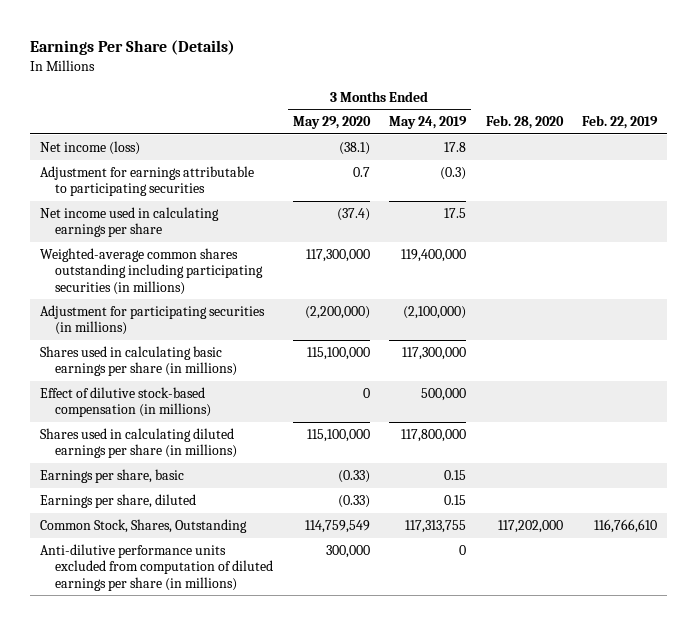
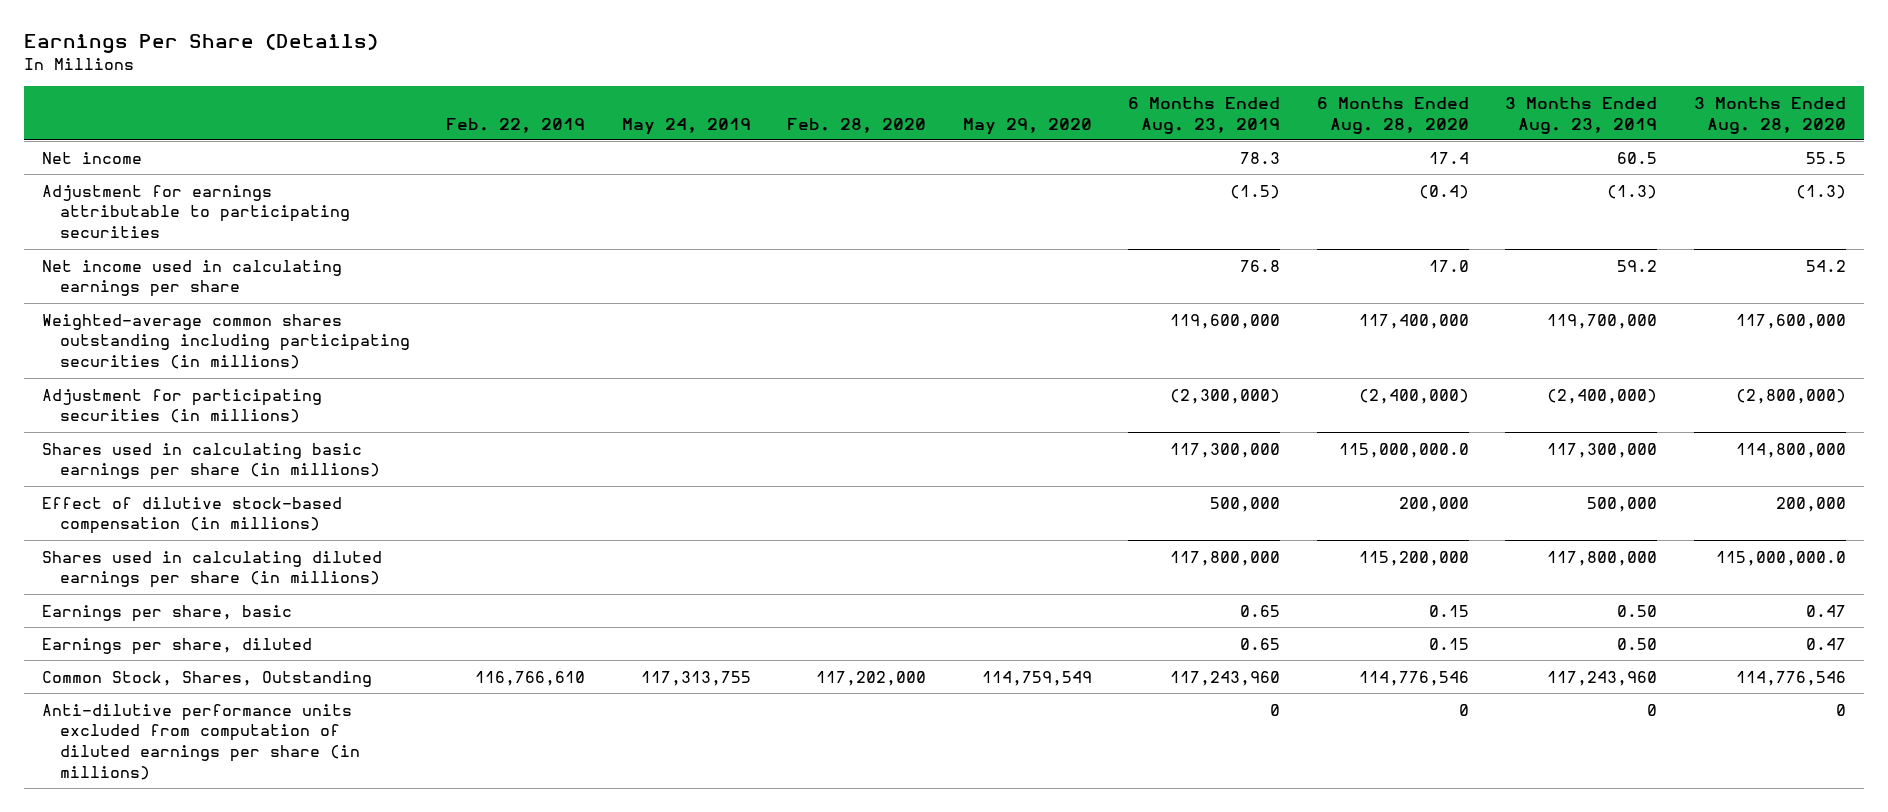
- | 3 Months Ended May 29, 2020 | 3 Months Ended May 24, 2019 | Feb. 28, 2020 | Feb. 22, 2019
+ | Feb. 22, 2019 | May 24, 2019 | Feb. 28, 2020 | May 29, 2020 | 6 Months Ended Aug. 23, 2019 | 6 Months Ended Aug. 28, 2020 | 3 Months Ended Aug. 23, 2019 | 3 Months Ended Aug. 28, 2020
- Net income (loss) | (38.1) | 17.8 | |
+ Net income | | | | | 78.3 | 17.4 | 60.5 | 55.5

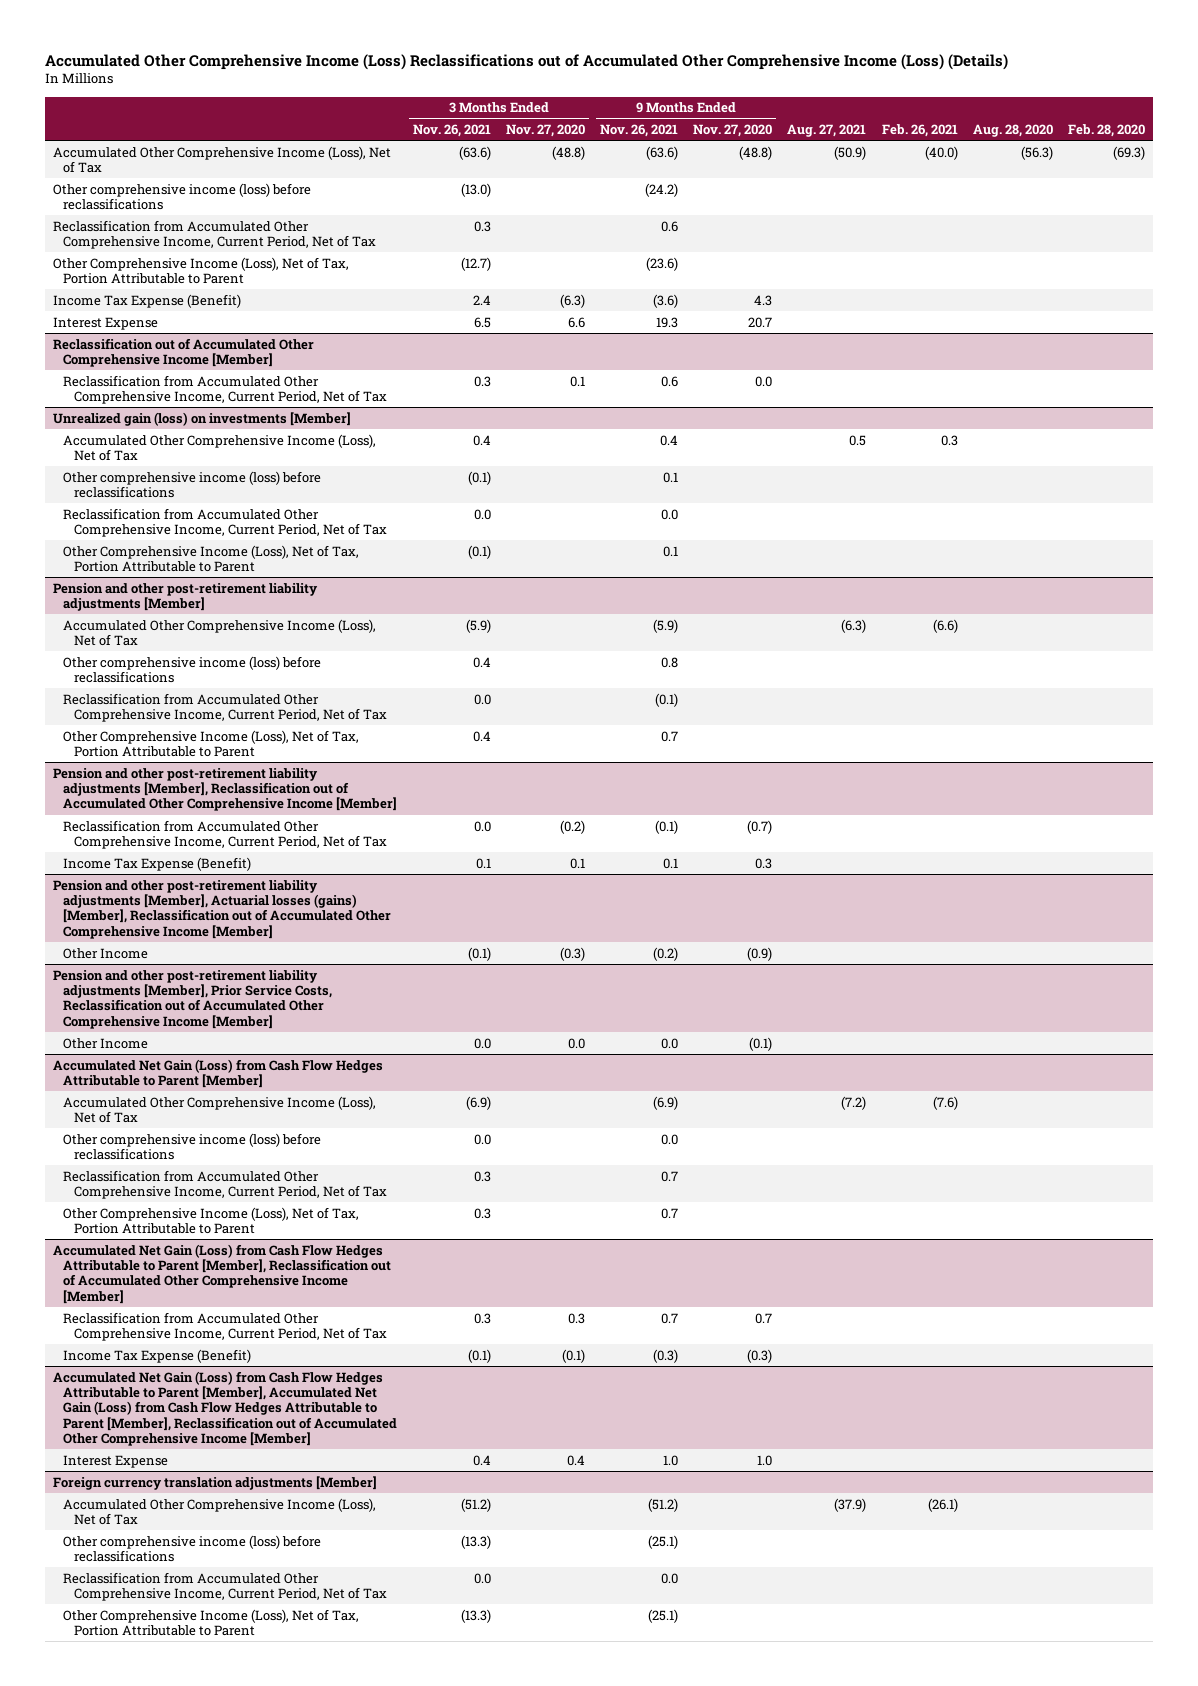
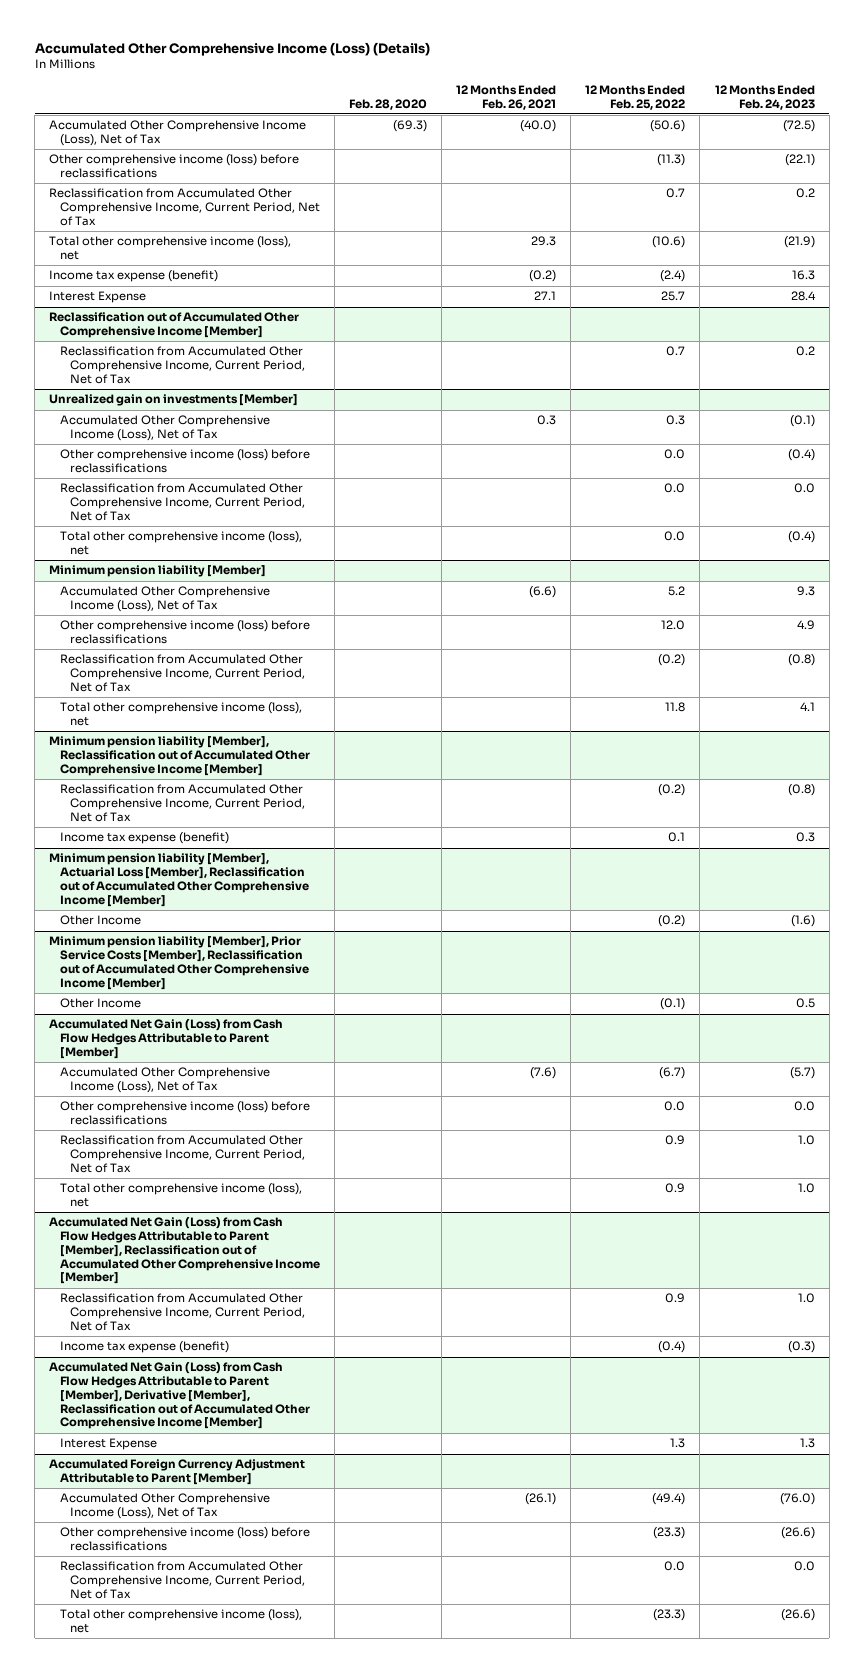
- Accumulated Other Comprehensive Income (Loss) Reclassifications out of Accumulated Other Comprehensive Income (Loss) (Details)
+ Accumulated Other Comprehensive Income (Loss) (Details)
- | 3 Months Ended Nov. 26, 2021 | 3 Months Ended Nov. 27, 2020 | 9 Months Ended Nov. 26, 2021 | 9 Months Ended Nov. 27, 2020 | Aug. 27, 2021 | Feb. 26, 2021 | Aug. 28, 2020 | Feb. 28, 2020
+ | Feb. 28, 2020 | 12 Months Ended Feb. 26, 2021 | 12 Months Ended Feb. 25, 2022 | 12 Months Ended Feb. 24, 2023
- Other Comprehensive Income (Loss), Net of Tax, Portion Attributable to Parent | (12.7) | | (23.6) | | | | |
- Income Tax Expense (Benefit) | 2.4 | (6.3) | (3.6) | 4.3 | | | |
+ Total other comprehensive income (loss), net | | 29.3 | (10.6) | (21.9)
+ Income tax expense (benefit) | | (0.2) | (2.4) | 16.3
- Unrealized gain (loss) on investments [Member]
+ Unrealized gain on investments [Member]
- Other Comprehensive Income (Loss), Net of Tax, Portion Attributable to Parent | (0.1) | | 0.1 | | | | |
- Pension and other post-retirement liability adjustments [Member]
+ Total other comprehensive income (loss), net | | | 0.0 | (0.4)
+ Minimum pension liability [Member]
- Other Comprehensive Income (Loss), Net of Tax, Portion Attributable to Parent | 0.4 | | 0.7 | | | | |
- Pension and other post-retirement liability adjustments [Member], Reclassification out of Accumulated Other Comprehensive Income [Member]
+ Total other comprehensive income (loss), net | | | 11.8 | 4.1
+ Minimum pension liability [Member], Reclassification out of Accumulated Other Comprehensive Income [Member]
- Income Tax Expense (Benefit) | 0.1 | 0.1 | 0.1 | 0.3 | | | |
- Pension and other post-retirement liability adjustments [Member], Actuarial losses (gains) [Member], Reclassification out of Accumulated Other Comprehensive Income [Member]
+ Income tax expense (benefit) | | | 0.1 | 0.3
+ Minimum pension liability [Member], Actuarial Loss [Member], Reclassification out of Accumulated Other Comprehensive Income [Member]
- Pension and other post-retirement liability adjustments [Member], Prior Service Costs, Reclassification out of Accumulated Other Comprehensive Income [Member]
+ Minimum pension liability [Member], Prior Service Costs [Member], Reclassification out of Accumulated Other Comprehensive Income [Member]
@ Accumulated Net Gain (Loss) from Cash Flow Hedges Attributable to Parent [Member]
- Other Comprehensive Income (Loss), Net of Tax, Portion Attributable to Parent | 0.3 | | 0.7 | | | | |
+ Total other comprehensive income (loss), net | | | 0.9 | 1.0
@ Accumulated Net Gain (Loss) from Cash Flow Hedges Attributable to Parent [Member], Reclassification out of Accumulated Other Comprehensive Income [Member]
- Income Tax Expense (Benefit) | (0.1) | (0.1) | (0.3) | (0.3) | | | |
- Accumulated Net Gain (Loss) from Cash Flow Hedges Attributable to Parent [Member], Accumulated Net Gain (Loss) from Cash Flow Hedges Attributable to Parent [Member], Reclassification out of Accumulated Other Comprehensive Income [Member]
@ Accumulated Net Gain (Loss) from Cash Flow Hedges Attributable to Parent [Member], Reclassification out of Accumulated Other Comprehensive Income [Member]
+ Income tax expense (benefit) | | | (0.4) | (0.3)
+ Accumulated Net Gain (Loss) from Cash Flow Hedges Attributable to Parent [Member], Derivative [Member], Reclassification out of Accumulated Other Comprehensive Income [Member]
- Foreign currency translation adjustments [Member]
+ Accumulated Foreign Currency Adjustment Attributable to Parent [Member]
- Other Comprehensive Income (Loss), Net of Tax, Portion Attributable to Parent | (13.3) | | (25.1) | | | | |
+ Total other comprehensive income (loss), net | | | (23.3) | (26.6)

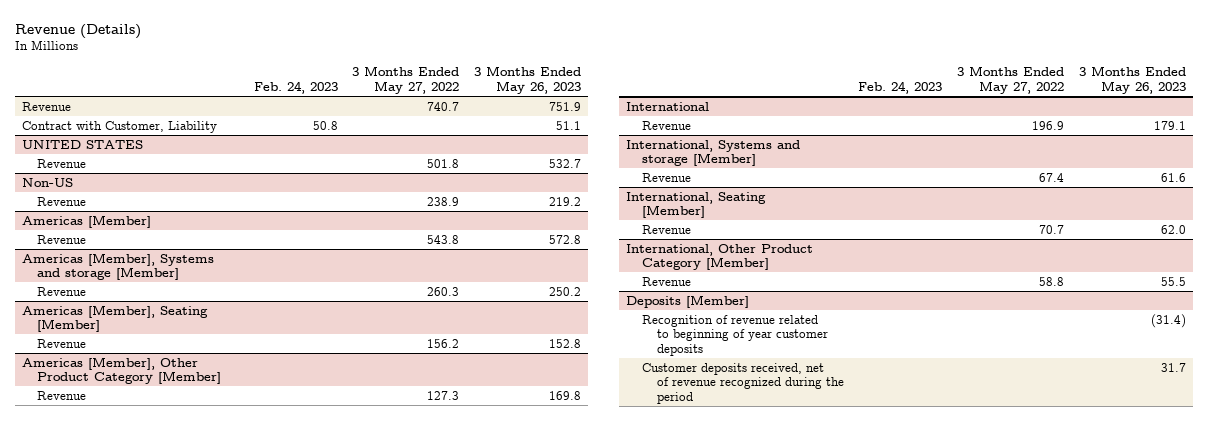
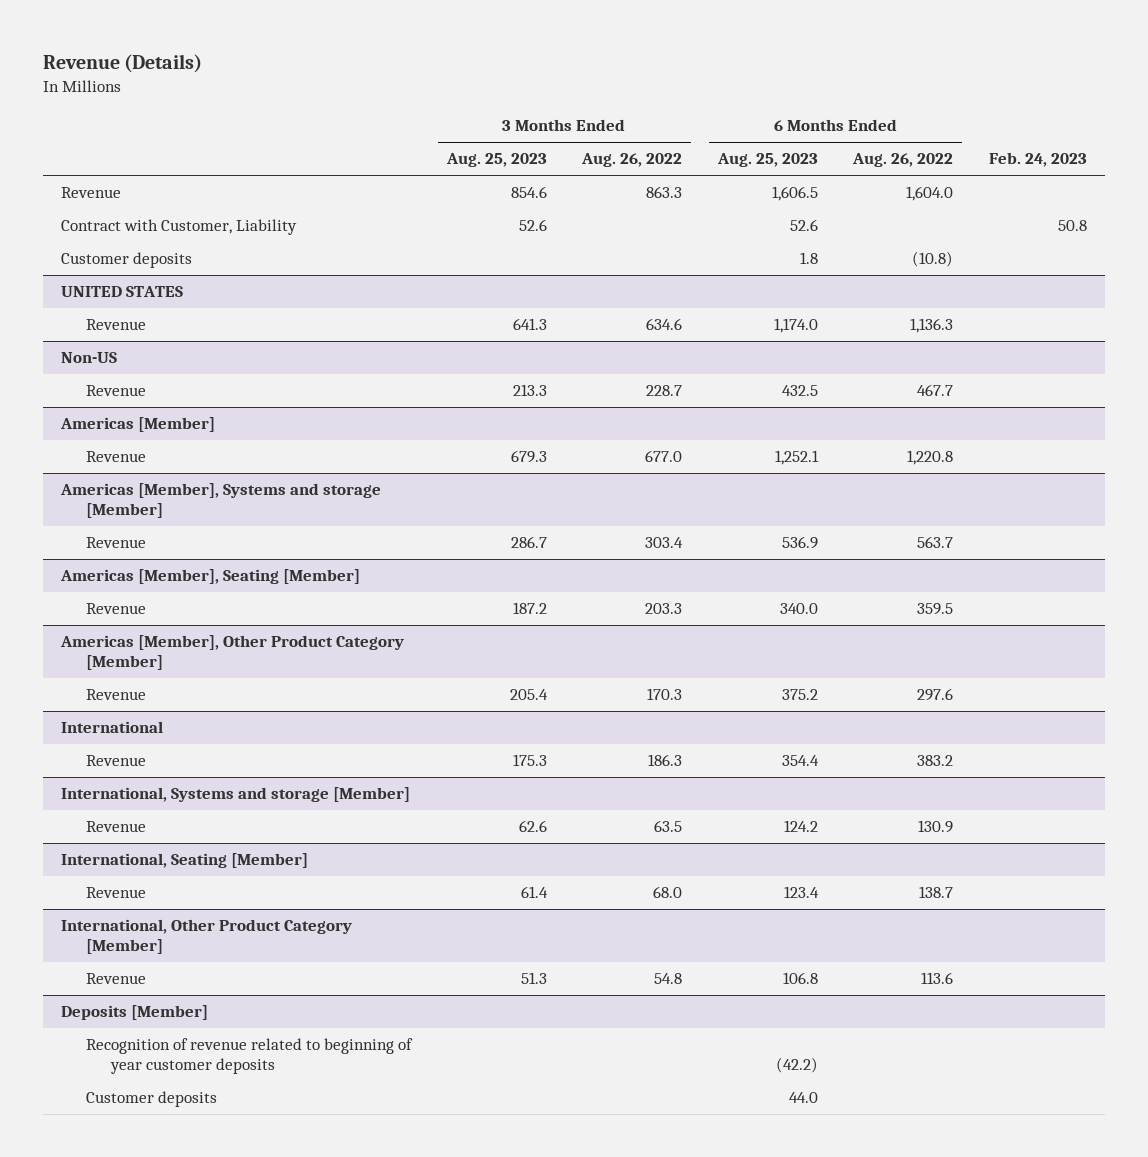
- | Feb. 24, 2023 | 3 Months Ended May 27, 2022 | 3 Months Ended May 26, 2023
+ | 3 Months Ended Aug. 25, 2023 | 3 Months Ended Aug. 26, 2022 | 6 Months Ended Aug. 25, 2023 | 6 Months Ended Aug. 26, 2022 | Feb. 24, 2023
+ Customer deposits | | | 1.8 | (10.8) |
@ Deposits [Member]
- Customer deposits received, net of revenue recognized during the period | | | 31.7
+ Customer deposits | | | 44.0 | |

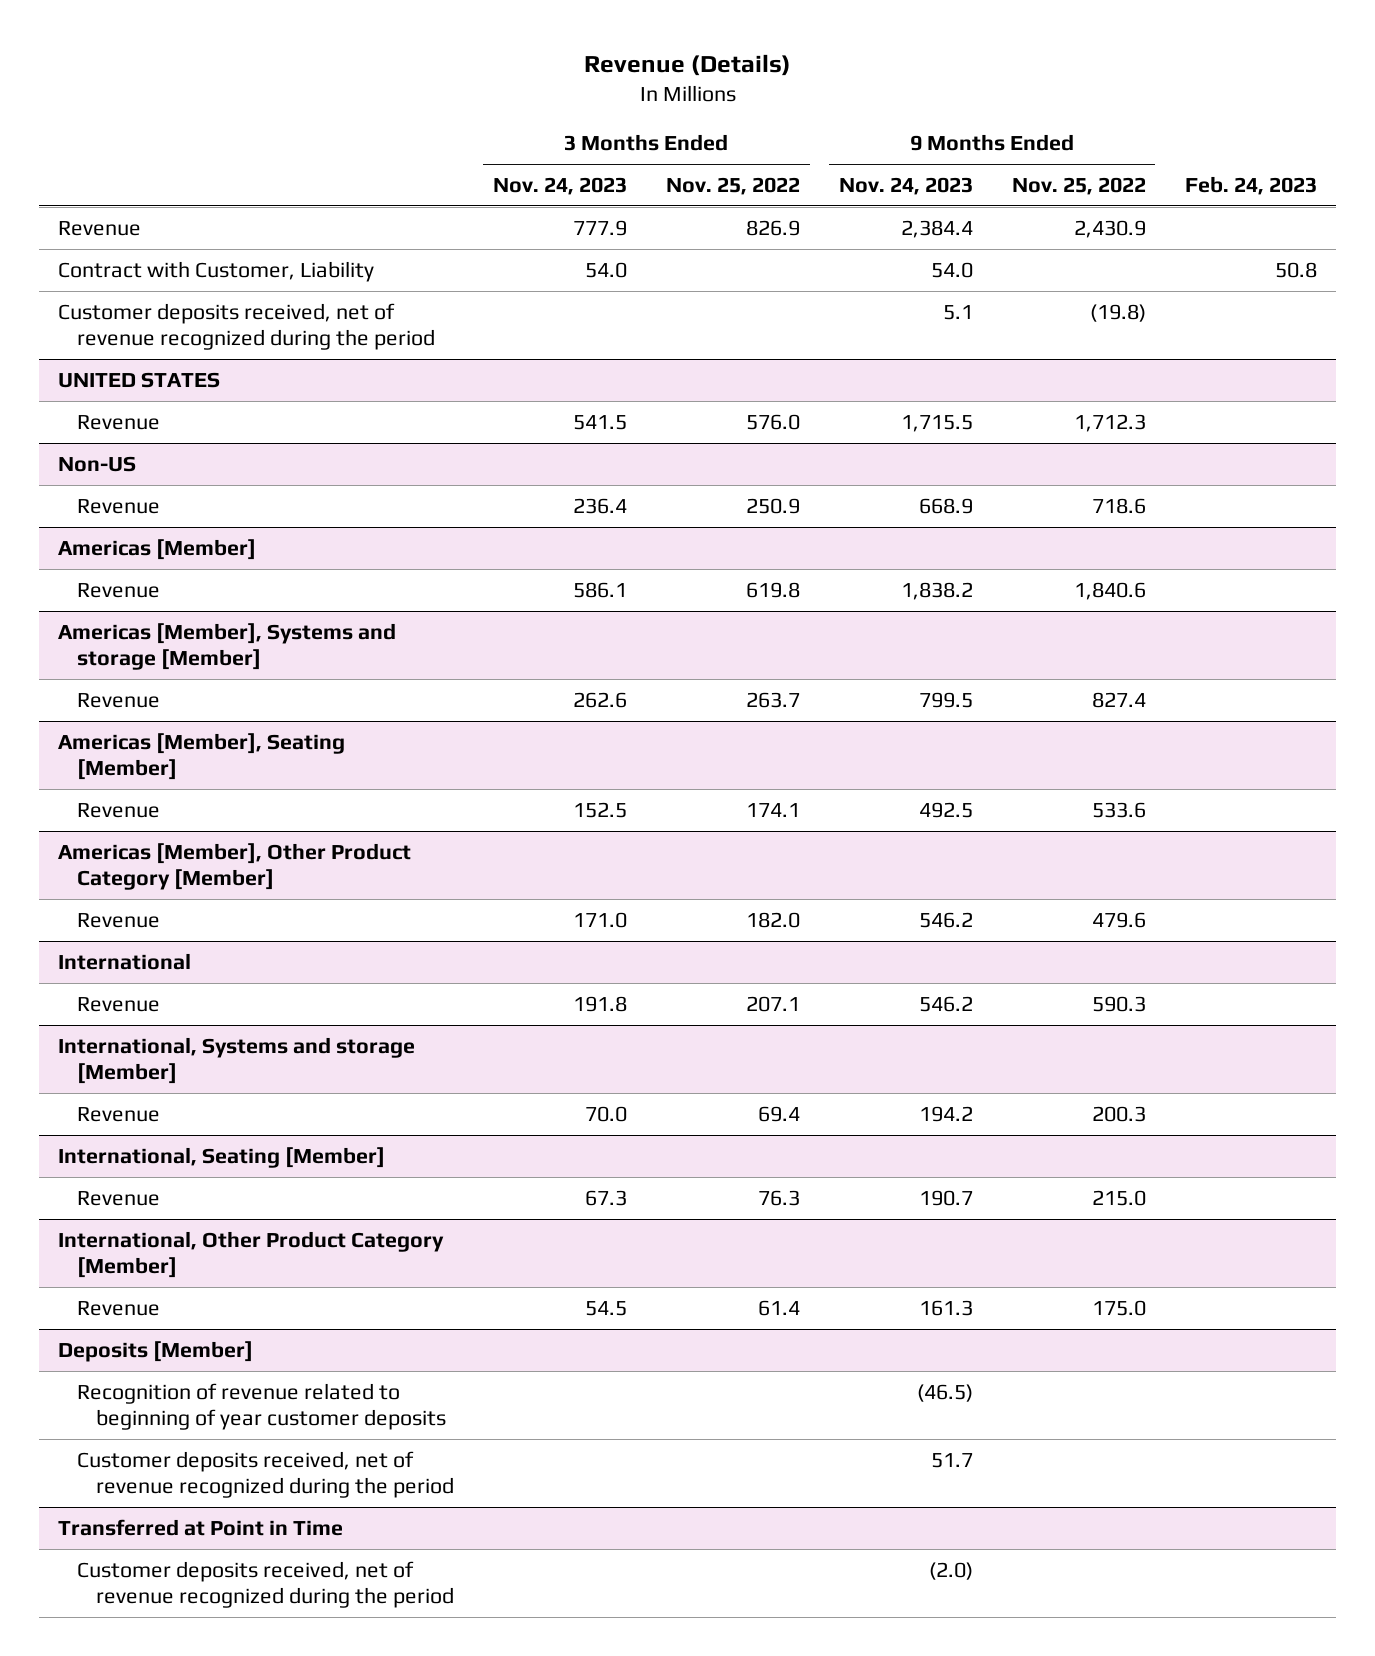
- | 3 Months Ended Aug. 25, 2023 | 3 Months Ended Aug. 26, 2022 | 6 Months Ended Aug. 25, 2023 | 6 Months Ended Aug. 26, 2022 | Feb. 24, 2023
+ | 3 Months Ended Nov. 24, 2023 | 3 Months Ended Nov. 25, 2022 | 9 Months Ended Nov. 24, 2023 | 9 Months Ended Nov. 25, 2022 | Feb. 24, 2023
- Customer deposits | | | 1.8 | (10.8) |
+ Customer deposits received, net of revenue recognized during the period | | | 5.1 | (19.8) |
@ Deposits [Member]
- Customer deposits | | | 44.0 | |
+ Customer deposits received, net of revenue recognized during the period | | | 51.7 | |
+ Transferred at Point in Time
+ Customer deposits received, net of revenue recognized during the period | | | (2.0) | |

